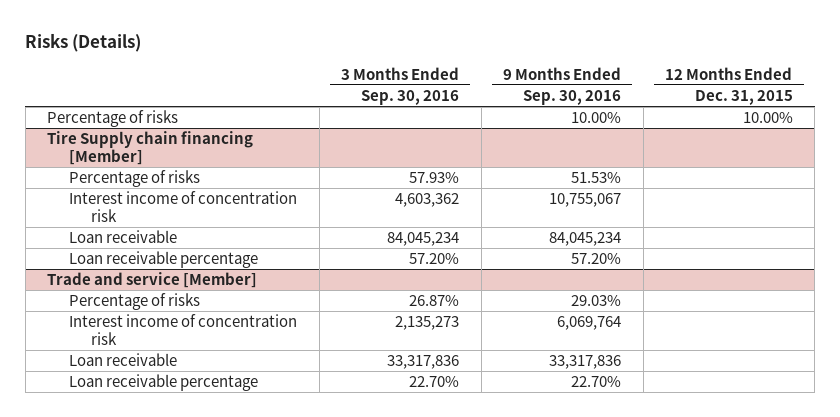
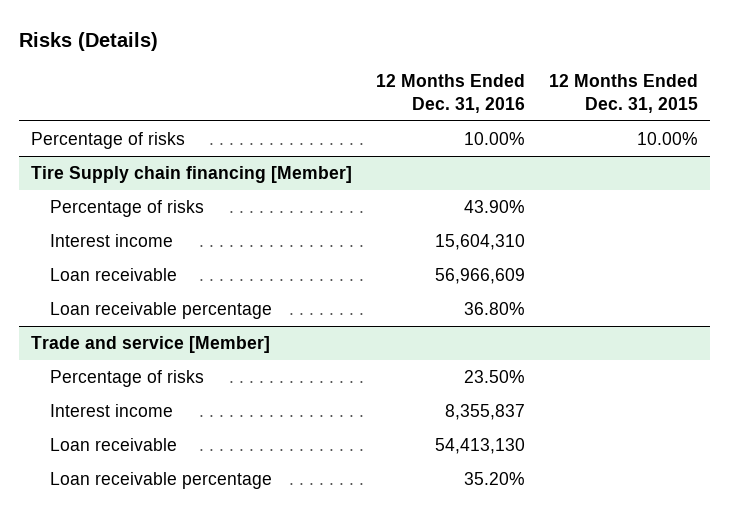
- | 3 Months Ended Sep. 30, 2016 | 9 Months Ended Sep. 30, 2016 | 12 Months Ended Dec. 31, 2015
+ | 12 Months Ended Dec. 31, 2016 | 12 Months Ended Dec. 31, 2015
@ Tire Supply chain financing [Member]
- Interest income of concentration risk | 4,603,362 | 10,755,067 |
+ Interest income | 15,604,310 |
@ Trade and service [Member]
- Interest income of concentration risk | 2,135,273 | 6,069,764 |
+ Interest income | 8,355,837 |

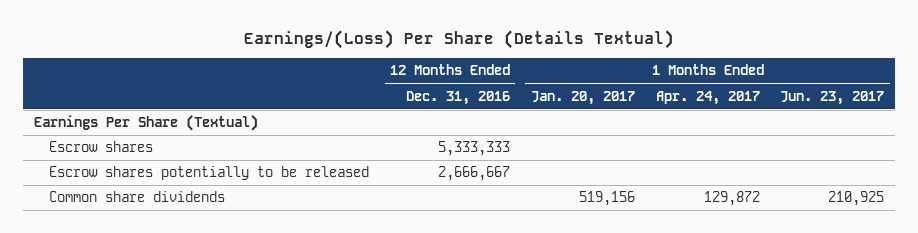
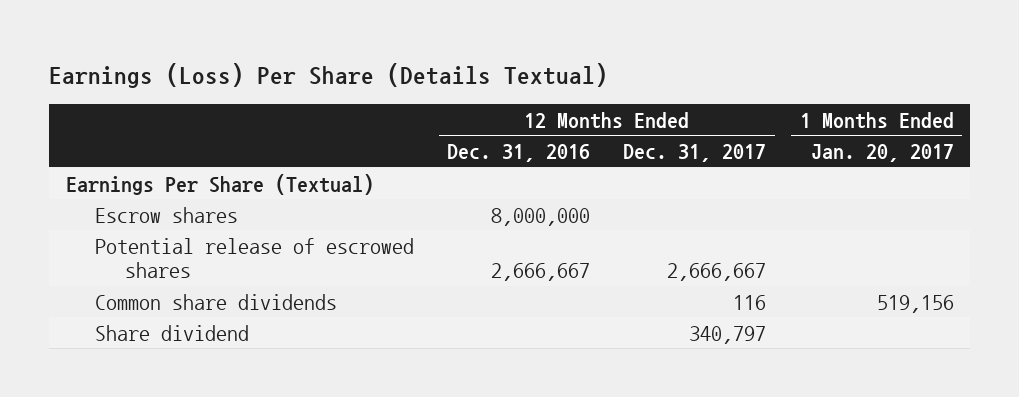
- Earnings/(Loss) Per Share (Details Textual)
+ Earnings (Loss) Per Share (Details Textual)
- | 12 Months Ended Dec. 31, 2016 | 1 Months Ended Jan. 20, 2017 | 1 Months Ended Apr. 24, 2017 | 1 Months Ended Jun. 23, 2017
+ | 12 Months Ended Dec. 31, 2016 | 12 Months Ended Dec. 31, 2017 | 1 Months Ended Jan. 20, 2017
- Escrow shares | 5,333,333 | | |
- Escrow shares potentially to be released | 2,666,667 | | |
+ Escrow shares | 8,000,000 | |
+ Potential release of escrowed shares | 2,666,667 | 2,666,667 |
+ Share dividend | | 340,797 |

